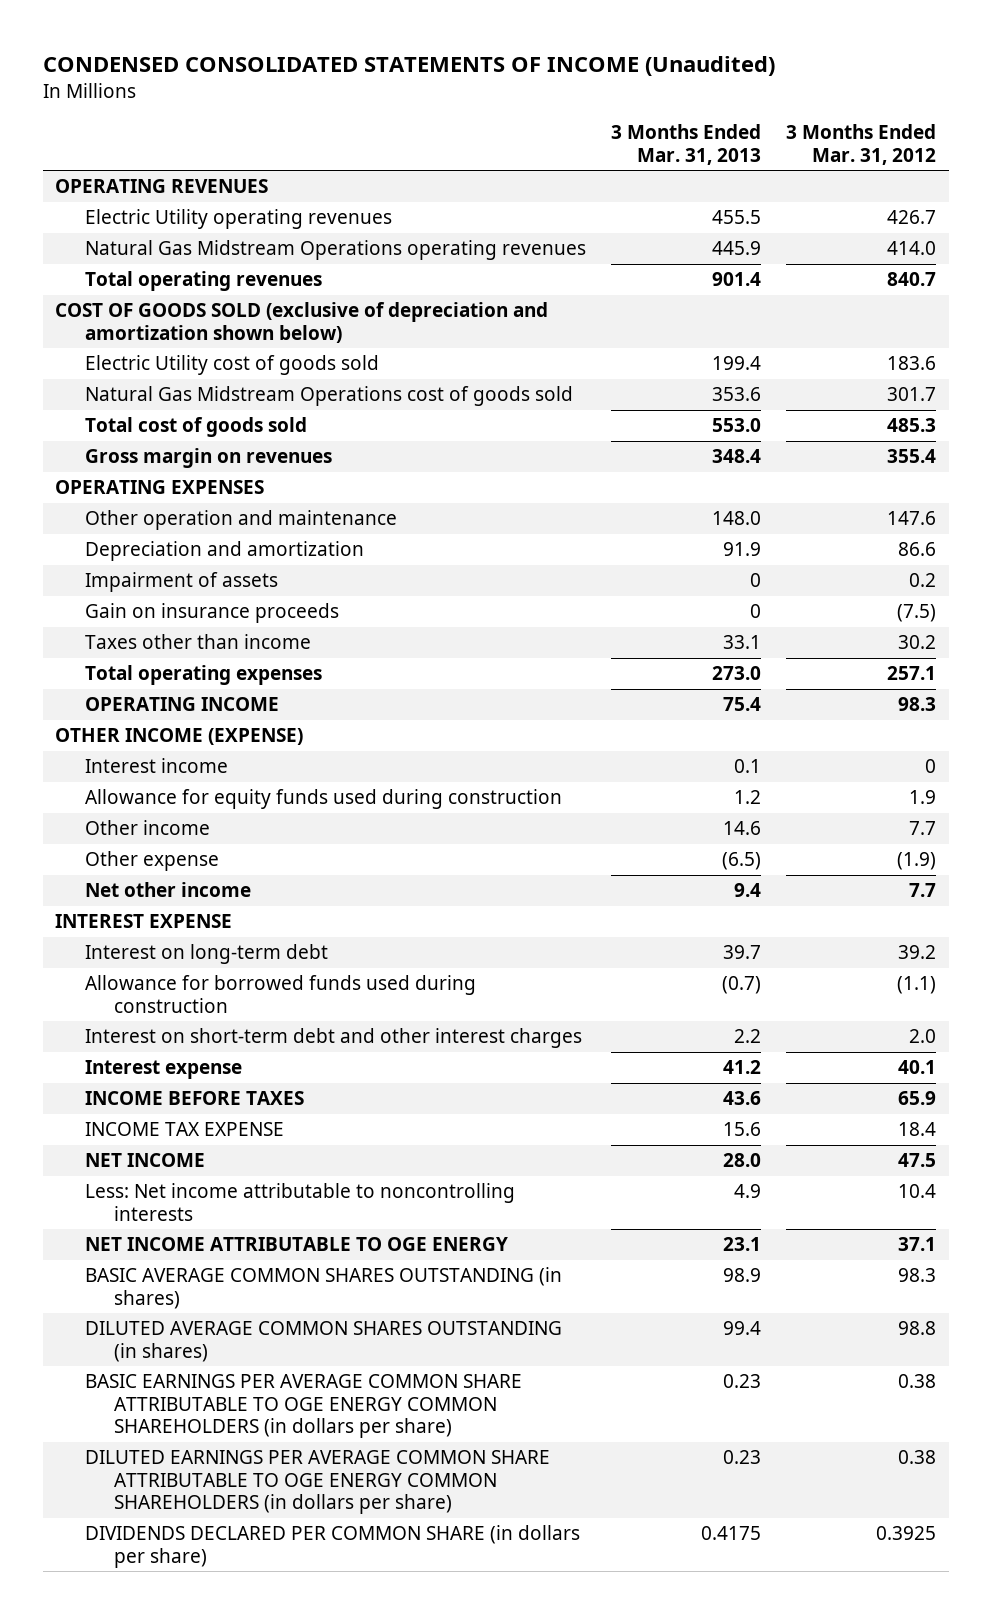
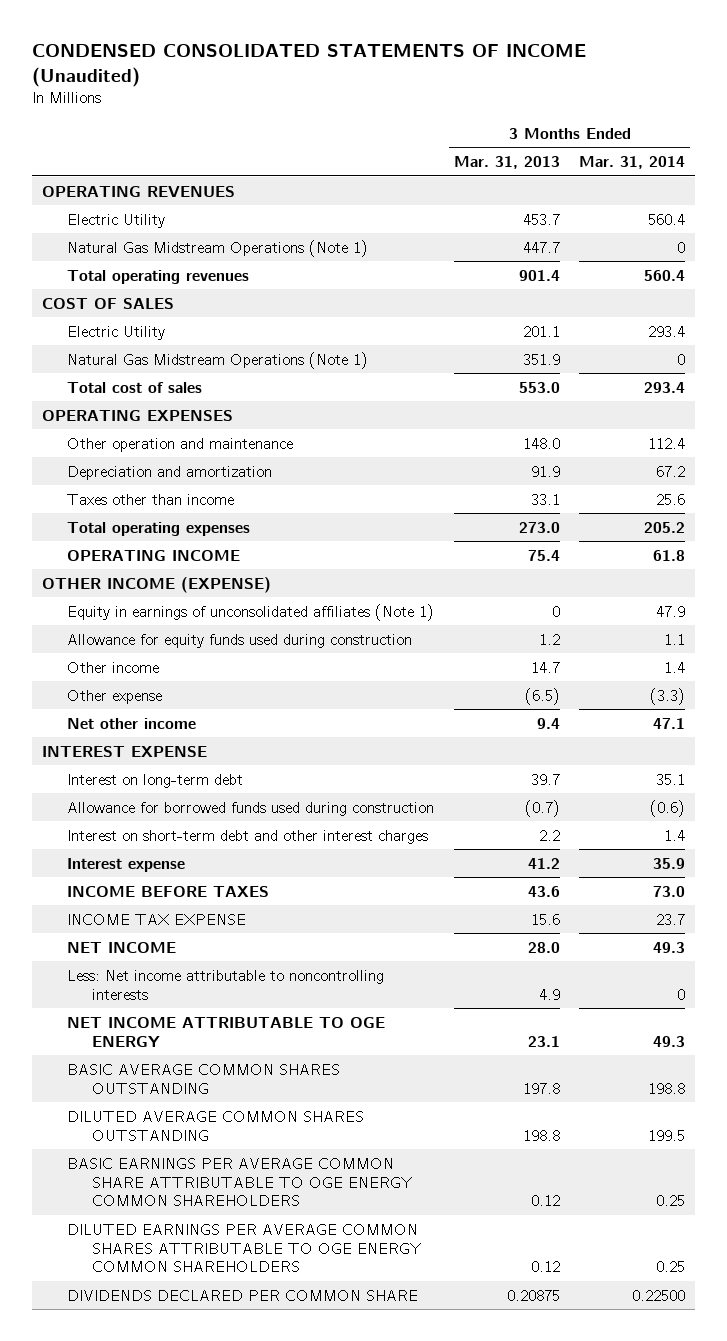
- | 3 Months Ended Mar. 31, 2013 | 3 Months Ended Mar. 31, 2012
+ | 3 Months Ended Mar. 31, 2013 | 3 Months Ended Mar. 31, 2014
- Electric Utility operating revenues | 455.5 | 426.7
- Natural Gas Midstream Operations operating revenues | 445.9 | 414.0
+ Electric Utility | 453.7 | 560.4
+ Natural Gas Midstream Operations (Note 1) | 447.7 | 0
- COST OF GOODS SOLD (exclusive of depreciation and amortization shown below)
- Electric Utility cost of goods sold | 199.4 | 183.6
- Natural Gas Midstream Operations cost of goods sold | 353.6 | 301.7
- Total cost of goods sold | 553.0 | 485.3
- Gross margin on revenues | 348.4 | 355.4
+ COST OF SALES
+ Electric Utility | 201.1 | 293.4
+ Natural Gas Midstream Operations (Note 1) | 351.9 | 0
+ Total cost of sales | 553.0 | 293.4
- Impairment of assets | 0 | 0.2
- Gain on insurance proceeds | 0 | (7.5)
- Interest income | 0.1 | 0
+ Equity in earnings of unconsolidated affiliates (Note 1) | 0 | 47.9
- Other income | 14.6 | 7.7
+ Other income | 14.7 | 1.4
- BASIC AVERAGE COMMON SHARES OUTSTANDING (in shares) | 98.9 | 98.3
- DILUTED AVERAGE COMMON SHARES OUTSTANDING (in shares) | 99.4 | 98.8
- BASIC EARNINGS PER AVERAGE COMMON SHARE ATTRIBUTABLE TO OGE ENERGY COMMON SHAREHOLDERS (in dollars per share) | 0.23 | 0.38
- DILUTED EARNINGS PER AVERAGE COMMON SHARE ATTRIBUTABLE TO OGE ENERGY COMMON SHAREHOLDERS (in dollars per share) | 0.23 | 0.38
- DIVIDENDS DECLARED PER COMMON SHARE (in dollars per share) | 0.4175 | 0.3925
+ BASIC AVERAGE COMMON SHARES OUTSTANDING | 197.8 | 198.8
+ DILUTED AVERAGE COMMON SHARES OUTSTANDING | 198.8 | 199.5
+ BASIC EARNINGS PER AVERAGE COMMON SHARE ATTRIBUTABLE TO OGE ENERGY COMMON SHAREHOLDERS | 0.12 | 0.25
+ DILUTED EARNINGS PER AVERAGE COMMON SHARES ATTRIBUTABLE TO OGE ENERGY COMMON SHAREHOLDERS | 0.12 | 0.25
+ DIVIDENDS DECLARED PER COMMON SHARE | 0.20875 | 0.22500

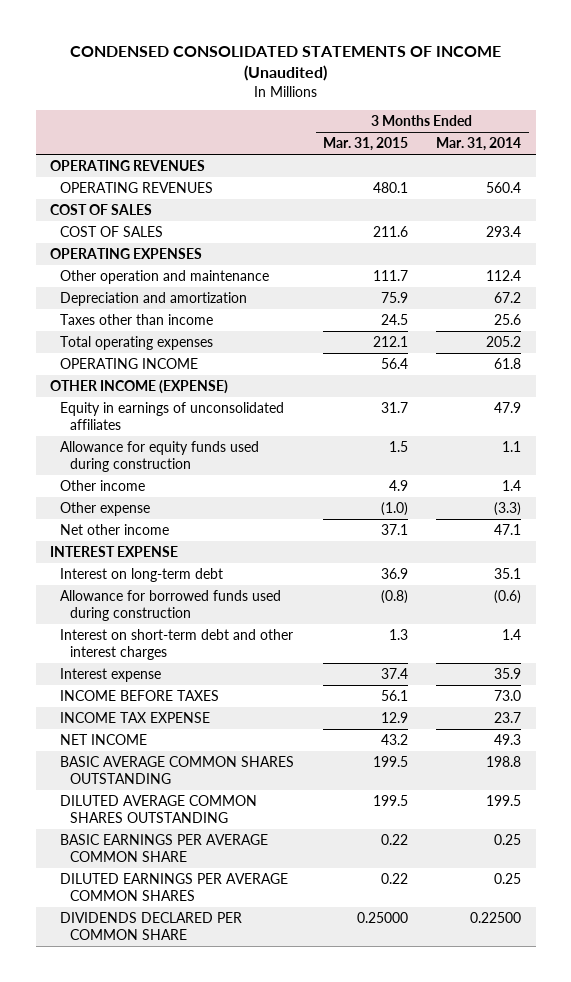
- | 3 Months Ended Mar. 31, 2013 | 3 Months Ended Mar. 31, 2014
+ | 3 Months Ended Mar. 31, 2015 | 3 Months Ended Mar. 31, 2014
- Electric Utility | 453.7 | 560.4
- Natural Gas Midstream Operations (Note 1) | 447.7 | 0
- Total operating revenues | 901.4 | 560.4
+ OPERATING REVENUES | 480.1 | 560.4
- Electric Utility | 201.1 | 293.4
- Natural Gas Midstream Operations (Note 1) | 351.9 | 0
- Total cost of sales | 553.0 | 293.4
+ COST OF SALES | 211.6 | 293.4
- Equity in earnings of unconsolidated affiliates (Note 1) | 0 | 47.9
+ Equity in earnings of unconsolidated affiliates | 31.7 | 47.9
- Less: Net income attributable to noncontrolling interests | 4.9 | 0
- NET INCOME ATTRIBUTABLE TO OGE ENERGY | 23.1 | 49.3
- BASIC EARNINGS PER AVERAGE COMMON SHARE ATTRIBUTABLE TO OGE ENERGY COMMON SHAREHOLDERS | 0.12 | 0.25
- DILUTED EARNINGS PER AVERAGE COMMON SHARES ATTRIBUTABLE TO OGE ENERGY COMMON SHAREHOLDERS | 0.12 | 0.25
+ BASIC EARNINGS PER AVERAGE COMMON SHARE | 0.22 | 0.25
+ DILUTED EARNINGS PER AVERAGE COMMON SHARES | 0.22 | 0.25

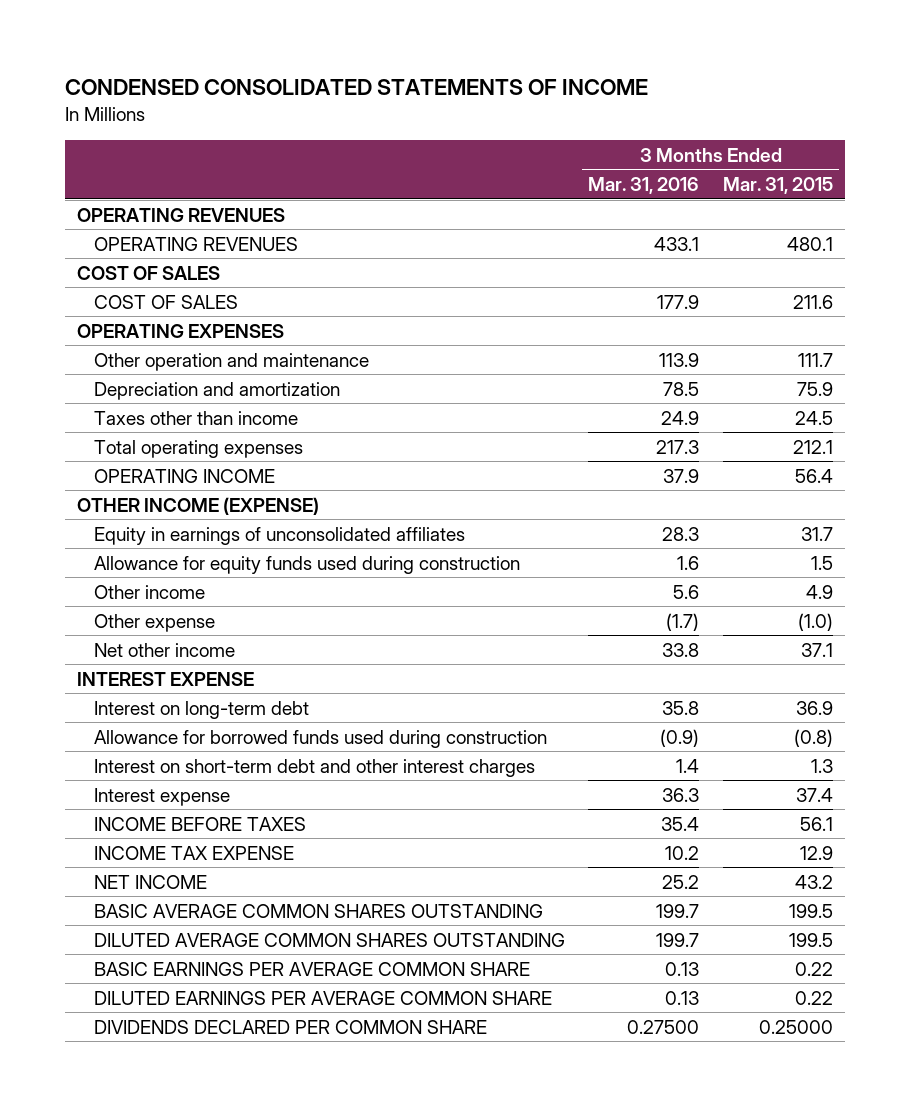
- CONDENSED CONSOLIDATED STATEMENTS OF INCOME (Unaudited)
+ CONDENSED CONSOLIDATED STATEMENTS OF INCOME
- | 3 Months Ended Mar. 31, 2015 | 3 Months Ended Mar. 31, 2014
+ | 3 Months Ended Mar. 31, 2016 | 3 Months Ended Mar. 31, 2015
- DILUTED EARNINGS PER AVERAGE COMMON SHARES | 0.22 | 0.25
+ DILUTED EARNINGS PER AVERAGE COMMON SHARE | 0.13 | 0.22

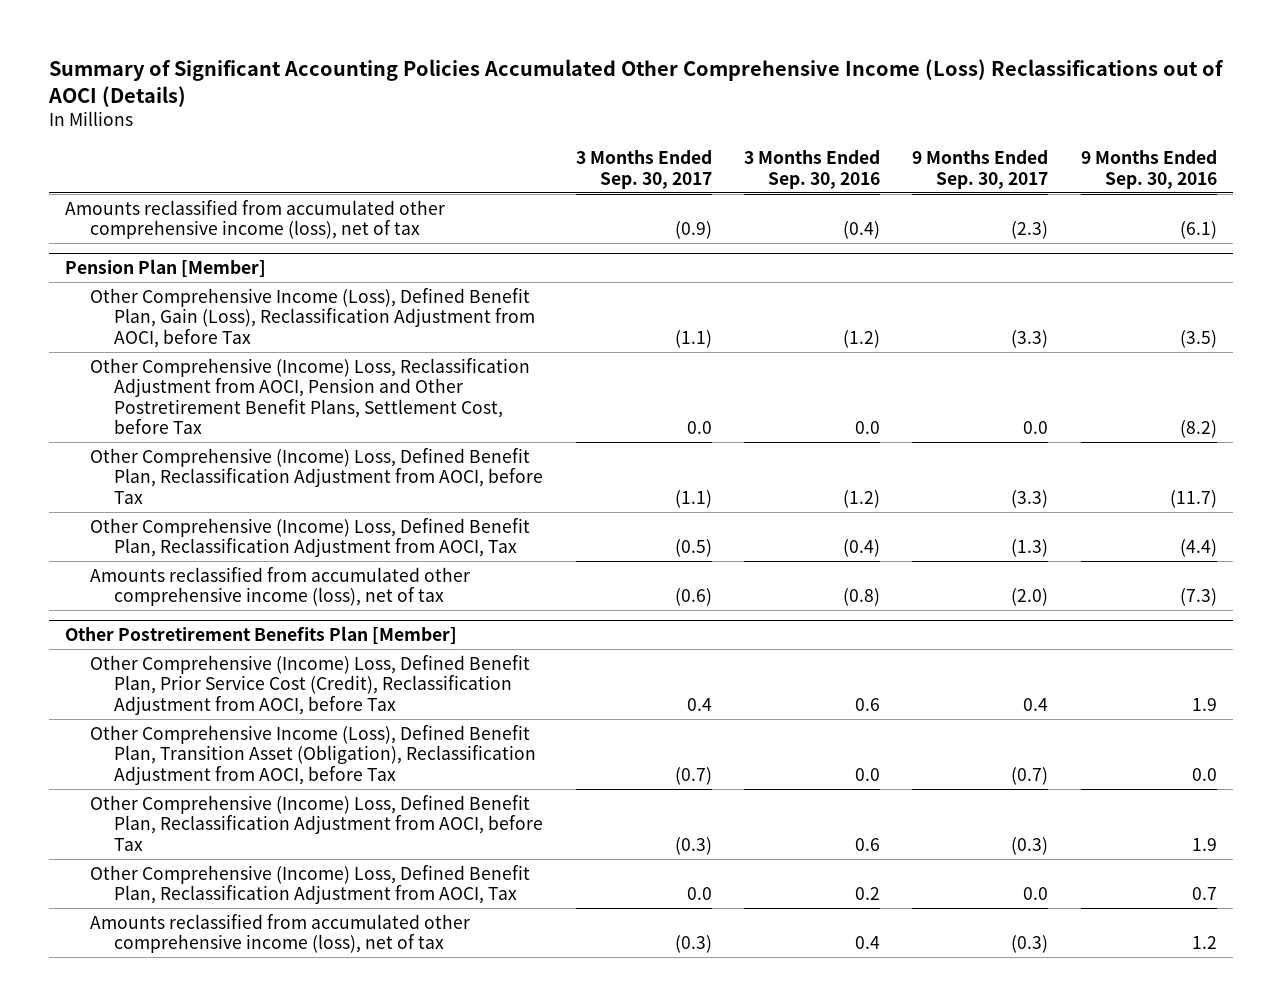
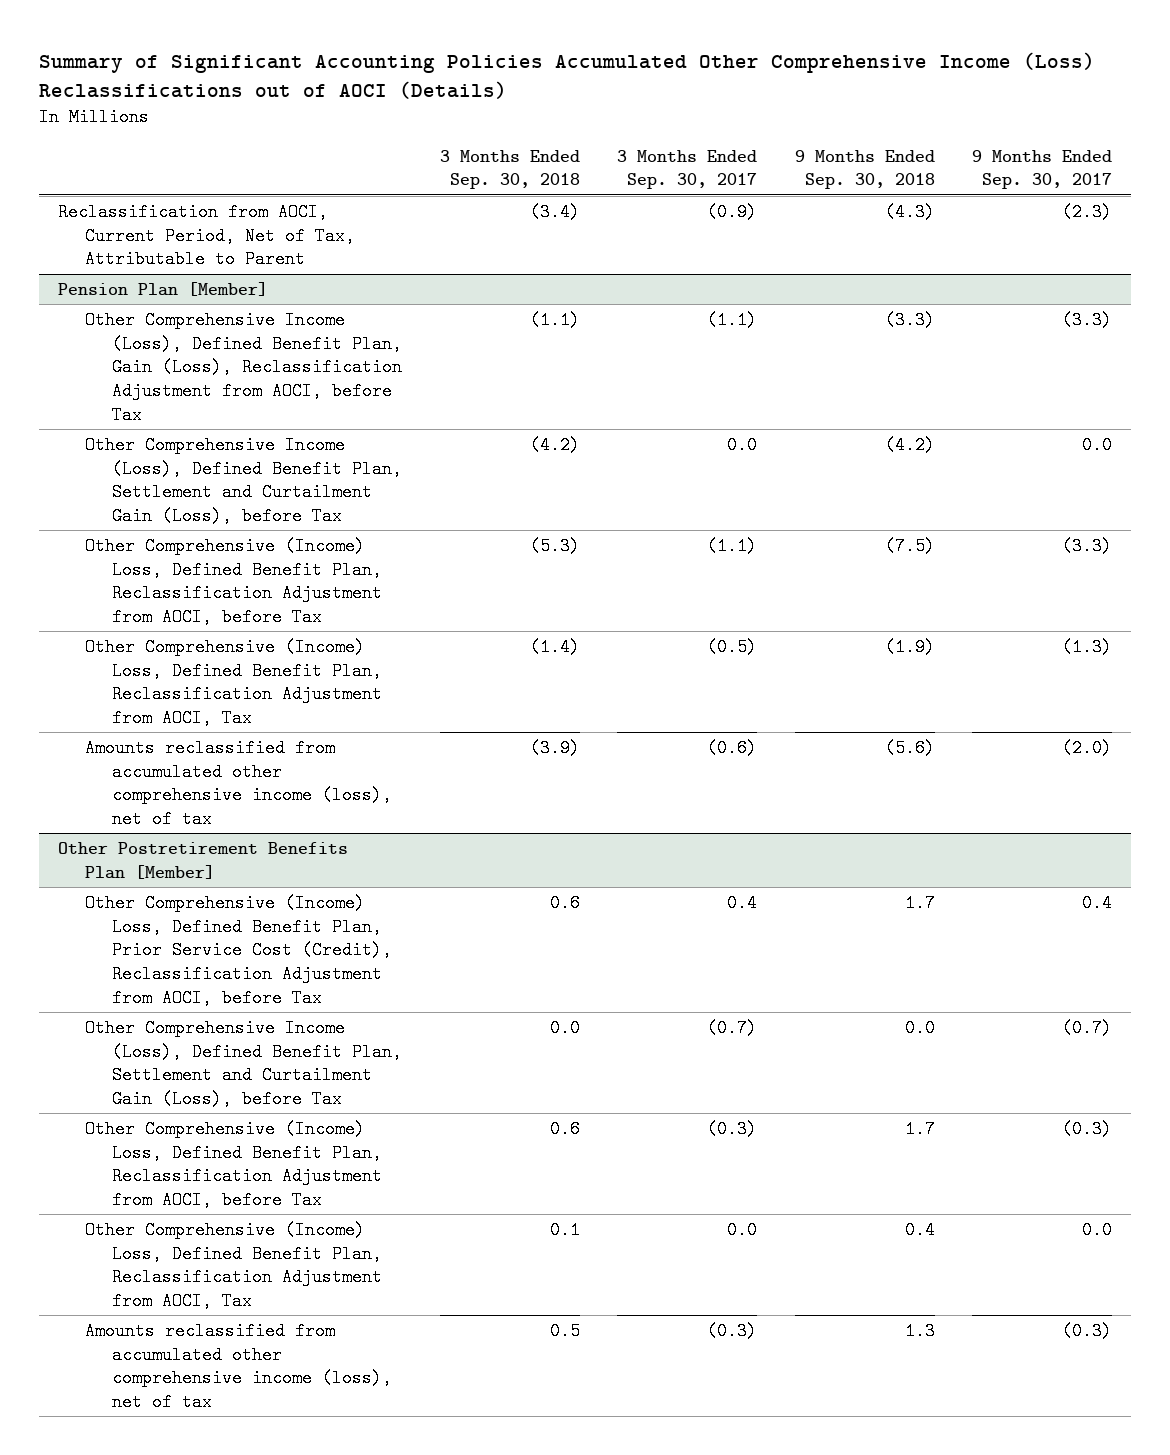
- | 3 Months Ended Sep. 30, 2017 | 3 Months Ended Sep. 30, 2016 | 9 Months Ended Sep. 30, 2017 | 9 Months Ended Sep. 30, 2016
+ | 3 Months Ended Sep. 30, 2018 | 3 Months Ended Sep. 30, 2017 | 9 Months Ended Sep. 30, 2018 | 9 Months Ended Sep. 30, 2017
- Amounts reclassified from accumulated other comprehensive income (loss), net of tax | (0.9) | (0.4) | (2.3) | (6.1)
+ Reclassification from AOCI, Current Period, Net of Tax, Attributable to Parent | (3.4) | (0.9) | (4.3) | (2.3)
@ Pension Plan [Member]
- Other Comprehensive (Income) Loss, Reclassification Adjustment from AOCI, Pension and Other Postretirement Benefit Plans, Settlement Cost, before Tax | 0.0 | 0.0 | 0.0 | (8.2)
+ Other Comprehensive Income (Loss), Defined Benefit Plan, Settlement and Curtailment Gain (Loss), before Tax | (4.2) | 0.0 | (4.2) | 0.0
@ Other Postretirement Benefits Plan [Member]
- Other Comprehensive Income (Loss), Defined Benefit Plan, Transition Asset (Obligation), Reclassification Adjustment from AOCI, before Tax | (0.7) | 0.0 | (0.7) | 0.0
+ Other Comprehensive Income (Loss), Defined Benefit Plan, Settlement and Curtailment Gain (Loss), before Tax | 0.0 | (0.7) | 0.0 | (0.7)

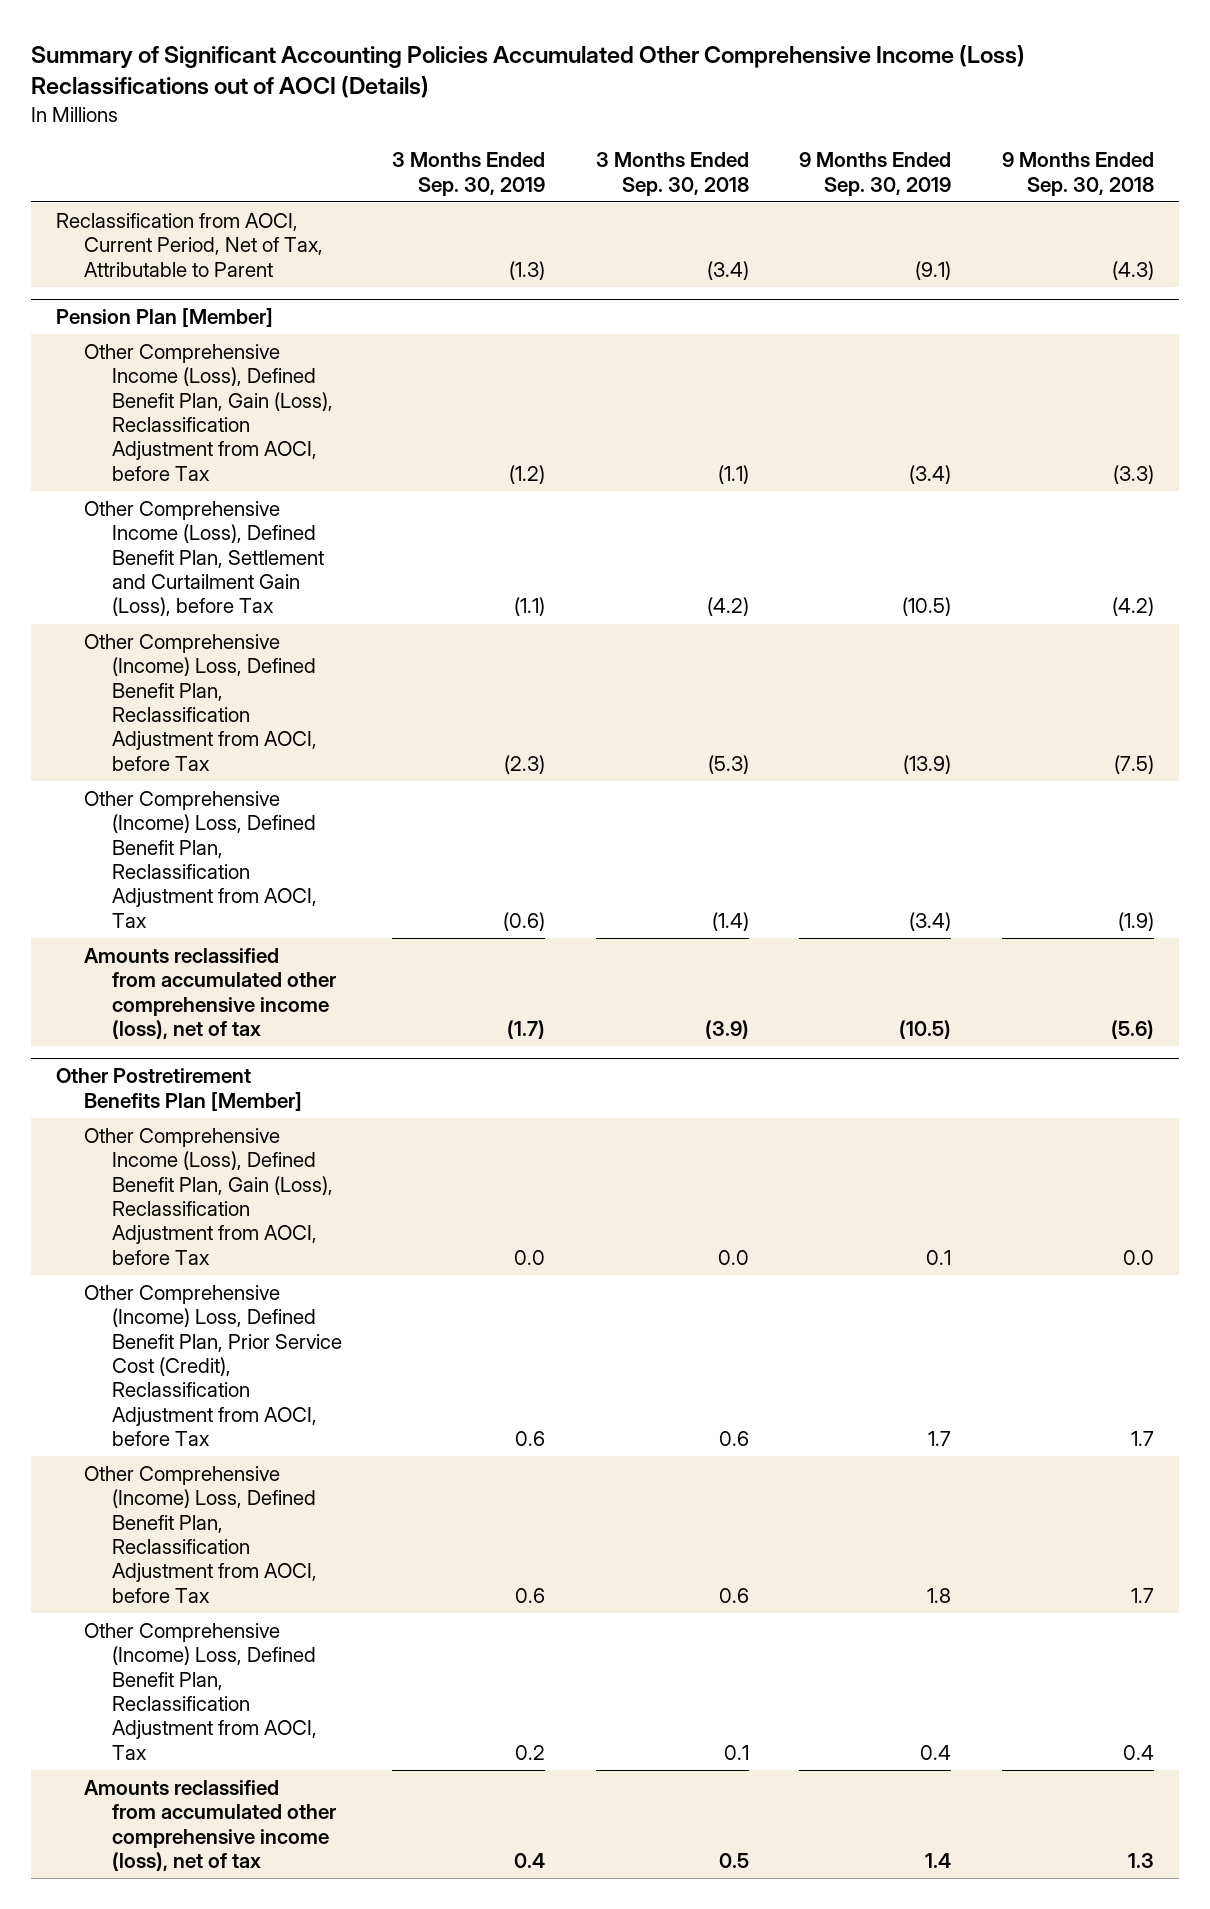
- | 3 Months Ended Sep. 30, 2018 | 3 Months Ended Sep. 30, 2017 | 9 Months Ended Sep. 30, 2018 | 9 Months Ended Sep. 30, 2017
+ | 3 Months Ended Sep. 30, 2019 | 3 Months Ended Sep. 30, 2018 | 9 Months Ended Sep. 30, 2019 | 9 Months Ended Sep. 30, 2018
@ Other Postretirement Benefits Plan [Member]
+ Other Comprehensive Income (Loss), Defined Benefit Plan, Gain (Loss), Reclassification Adjustment from AOCI, before Tax | 0.0 | 0.0 | 0.1 | 0.0
- Other Comprehensive Income (Loss), Defined Benefit Plan, Settlement and Curtailment Gain (Loss), before Tax | 0.0 | (0.7) | 0.0 | (0.7)

